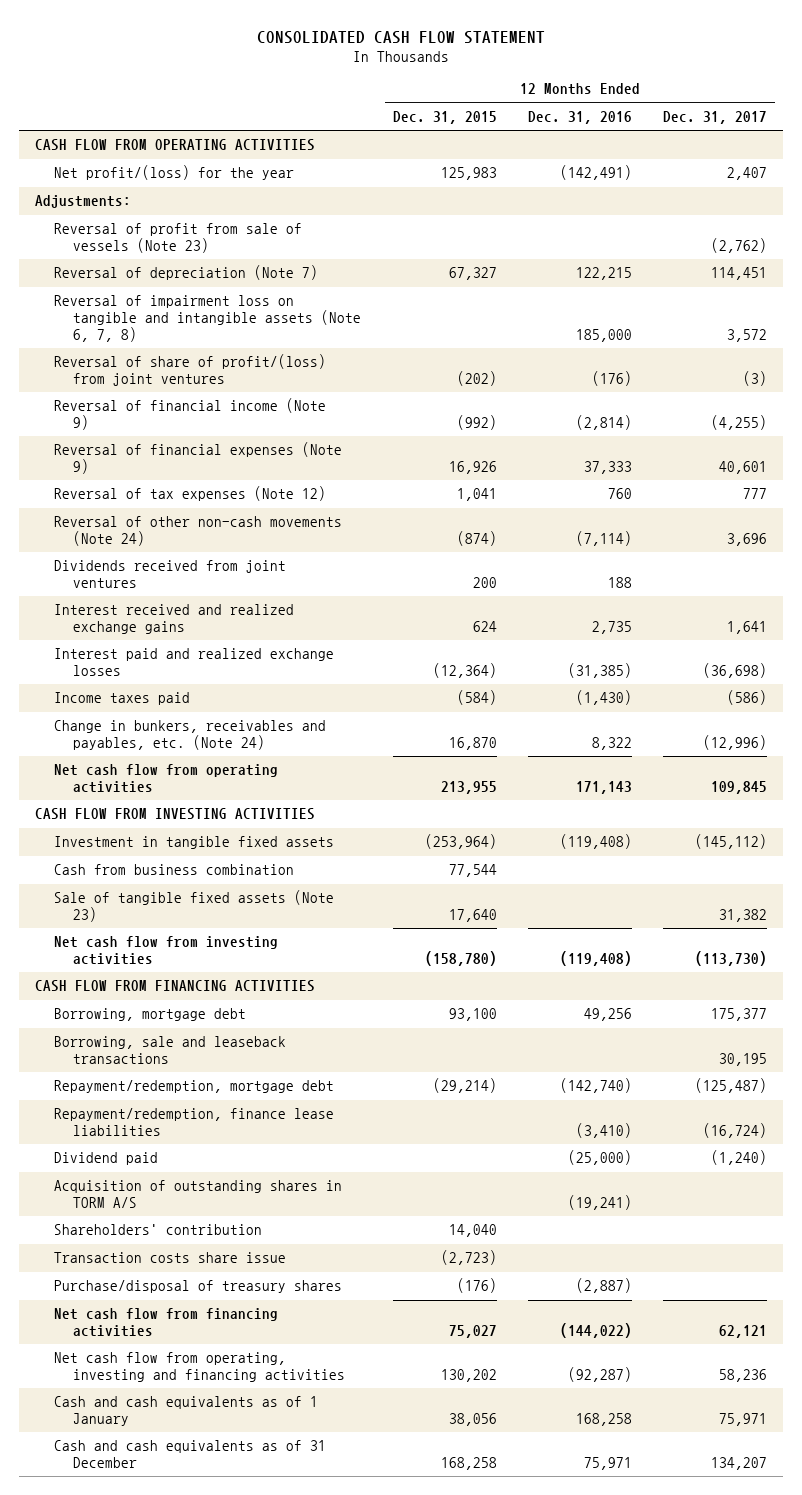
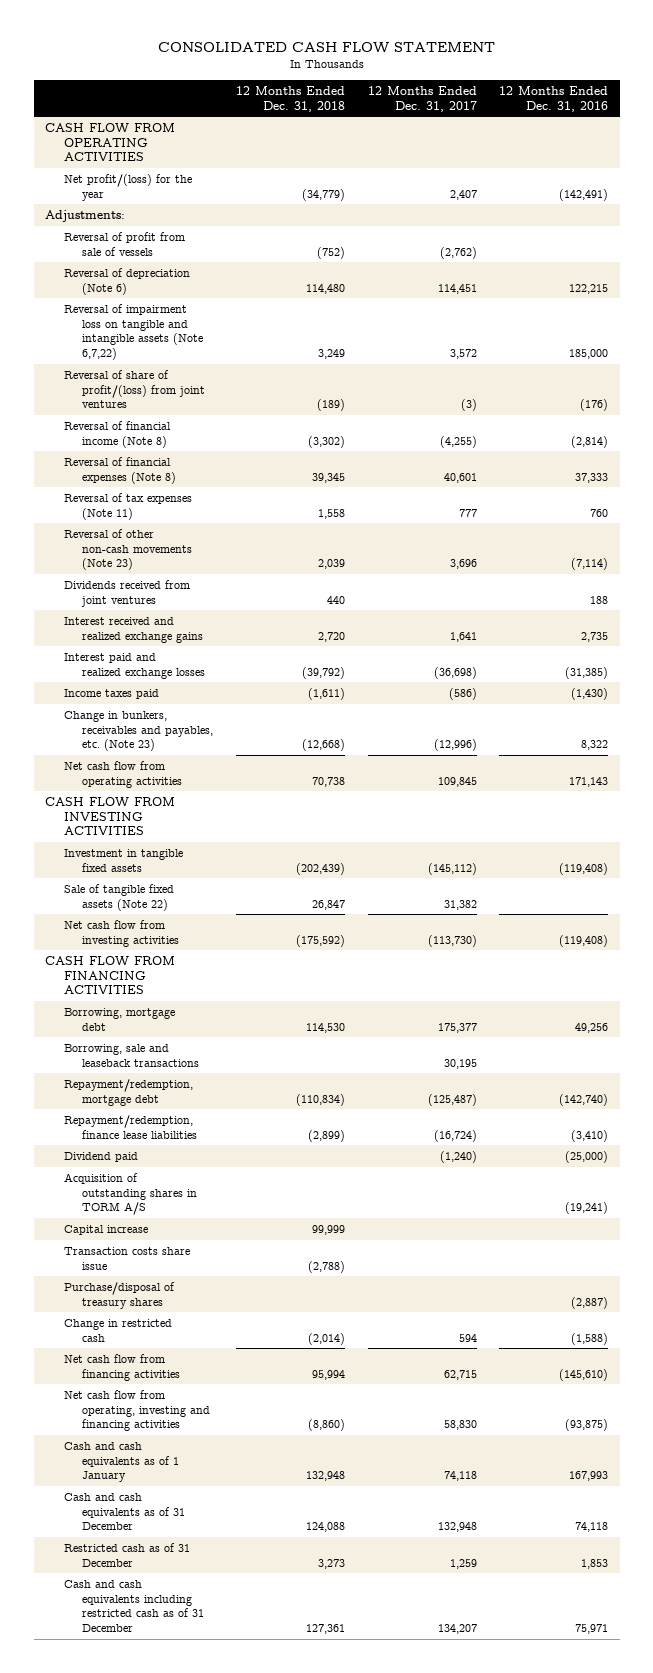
- | 12 Months Ended Dec. 31, 2015 | 12 Months Ended Dec. 31, 2016 | 12 Months Ended Dec. 31, 2017
+ | 12 Months Ended Dec. 31, 2018 | 12 Months Ended Dec. 31, 2017 | 12 Months Ended Dec. 31, 2016
- Reversal of profit from sale of vessels (Note 23) | | | (2,762)
- Reversal of depreciation (Note 7) | 67,327 | 122,215 | 114,451
- Reversal of impairment loss on tangible and intangible assets (Note 6, 7, 8) | | 185,000 | 3,572
+ Reversal of profit from sale of vessels | (752) | (2,762) |
+ Reversal of depreciation (Note 6) | 114,480 | 114,451 | 122,215
+ Reversal of impairment loss on tangible and intangible assets (Note 6,7,22) | 3,249 | 3,572 | 185,000
- Reversal of financial income (Note 9) | (992) | (2,814) | (4,255)
- Reversal of financial expenses (Note 9) | 16,926 | 37,333 | 40,601
- Reversal of tax expenses (Note 12) | 1,041 | 760 | 777
- Reversal of other non-cash movements (Note 24) | (874) | (7,114) | 3,696
+ Reversal of financial income (Note 8) | (3,302) | (4,255) | (2,814)
+ Reversal of financial expenses (Note 8) | 39,345 | 40,601 | 37,333
+ Reversal of tax expenses (Note 11) | 1,558 | 777 | 760
+ Reversal of other non-cash movements (Note 23) | 2,039 | 3,696 | (7,114)
- Change in bunkers, receivables and payables, etc. (Note 24) | 16,870 | 8,322 | (12,996)
+ Change in bunkers, receivables and payables, etc. (Note 23) | (12,668) | (12,996) | 8,322
- Cash from business combination | 77,544 | |
- Sale of tangible fixed assets (Note 23) | 17,640 | | 31,382
+ Sale of tangible fixed assets (Note 22) | 26,847 | 31,382 |
- Shareholders' contribution | 14,040 | |
+ Capital increase | 99,999 | |
- Net cash flow from financing activities | 75,027 | (144,022) | 62,121
- Net cash flow from operating, investing and financing activities | 130,202 | (92,287) | 58,236
- Cash and cash equivalents as of 1 January | 38,056 | 168,258 | 75,971
- Cash and cash equivalents as of 31 December | 168,258 | 75,971 | 134,207
+ Change in restricted cash | (2,014) | 594 | (1,588)
+ Net cash flow from financing activities | 95,994 | 62,715 | (145,610)
+ Net cash flow from operating, investing and financing activities | (8,860) | 58,830 | (93,875)
+ Cash and cash equivalents as of 1 January | 132,948 | 74,118 | 167,993
+ Cash and cash equivalents as of 31 December | 124,088 | 132,948 | 74,118
+ Restricted cash as of 31 December | 3,273 | 1,259 | 1,853
+ Cash and cash equivalents including restricted cash as of 31 December | 127,361 | 134,207 | 75,971

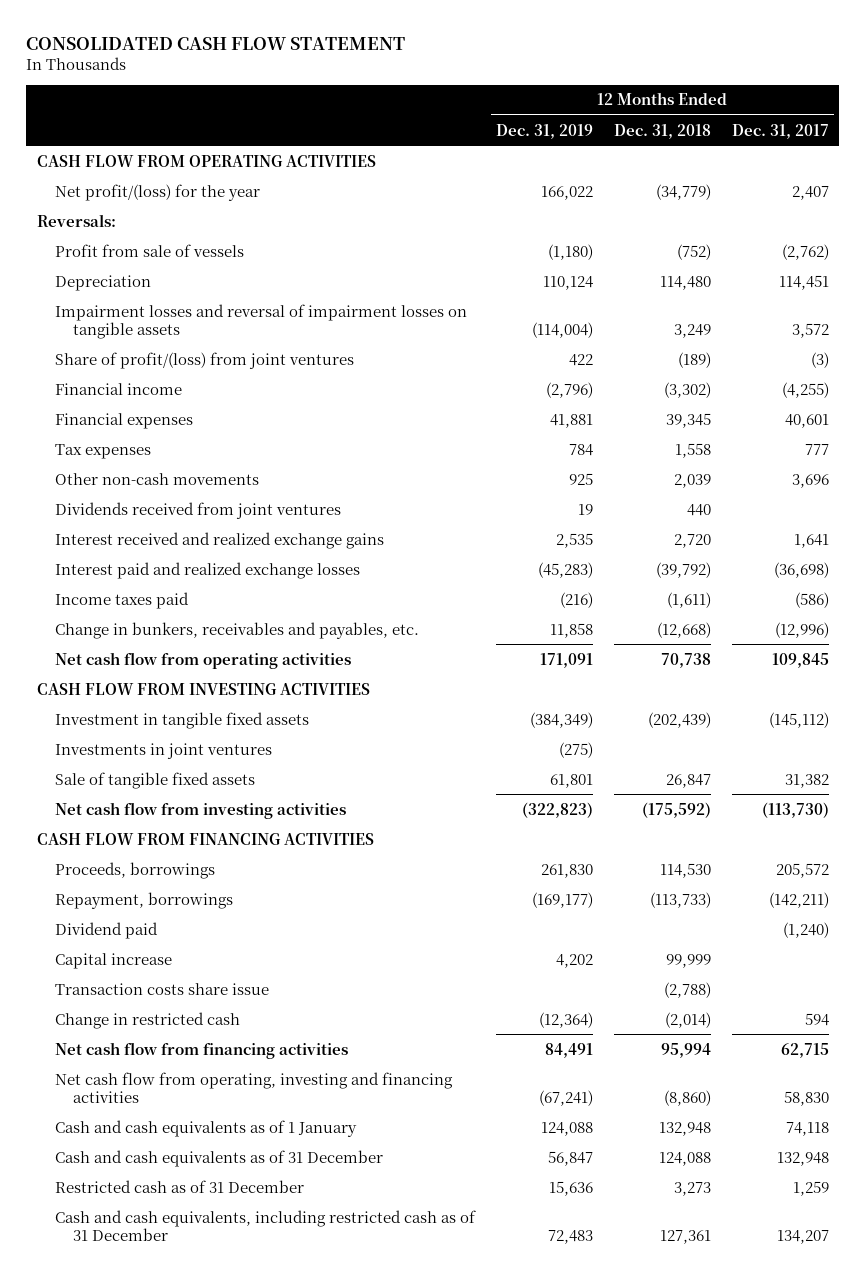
- | 12 Months Ended Dec. 31, 2018 | 12 Months Ended Dec. 31, 2017 | 12 Months Ended Dec. 31, 2016
+ | 12 Months Ended Dec. 31, 2019 | 12 Months Ended Dec. 31, 2018 | 12 Months Ended Dec. 31, 2017
- Adjustments:
- Reversal of profit from sale of vessels | (752) | (2,762) |
- Reversal of depreciation (Note 6) | 114,480 | 114,451 | 122,215
- Reversal of impairment loss on tangible and intangible assets (Note 6,7,22) | 3,249 | 3,572 | 185,000
- Reversal of share of profit/(loss) from joint ventures | (189) | (3) | (176)
- Reversal of financial income (Note 8) | (3,302) | (4,255) | (2,814)
- Reversal of financial expenses (Note 8) | 39,345 | 40,601 | 37,333
- Reversal of tax expenses (Note 11) | 1,558 | 777 | 760
- Reversal of other non-cash movements (Note 23) | 2,039 | 3,696 | (7,114)
+ Reversals:
+ Profit from sale of vessels | (1,180) | (752) | (2,762)
+ Depreciation | 110,124 | 114,480 | 114,451
+ Impairment losses and reversal of impairment losses on tangible assets | (114,004) | 3,249 | 3,572
+ Share of profit/(loss) from joint ventures | 422 | (189) | (3)
+ Financial income | (2,796) | (3,302) | (4,255)
+ Financial expenses | 41,881 | 39,345 | 40,601
+ Tax expenses | 784 | 1,558 | 777
+ Other non-cash movements | 925 | 2,039 | 3,696
- Change in bunkers, receivables and payables, etc. (Note 23) | (12,668) | (12,996) | 8,322
+ Change in bunkers, receivables and payables, etc. | 11,858 | (12,668) | (12,996)
- Sale of tangible fixed assets (Note 22) | 26,847 | 31,382 |
+ Investments in joint ventures | (275) | |
+ Sale of tangible fixed assets | 61,801 | 26,847 | 31,382
- Borrowing, mortgage debt | 114,530 | 175,377 | 49,256
- Borrowing, sale and leaseback transactions | | 30,195 |
- Repayment/redemption, mortgage debt | (110,834) | (125,487) | (142,740)
- Repayment/redemption, finance lease liabilities | (2,899) | (16,724) | (3,410)
+ Proceeds, borrowings | 261,830 | 114,530 | 205,572
+ Repayment, borrowings | (169,177) | (113,733) | (142,211)
- Acquisition of outstanding shares in TORM A/S | | | (19,241)
- Purchase/disposal of treasury shares | | | (2,887)
- Cash and cash equivalents including restricted cash as of 31 December | 127,361 | 134,207 | 75,971
+ Cash and cash equivalents, including restricted cash as of 31 December | 72,483 | 127,361 | 134,207

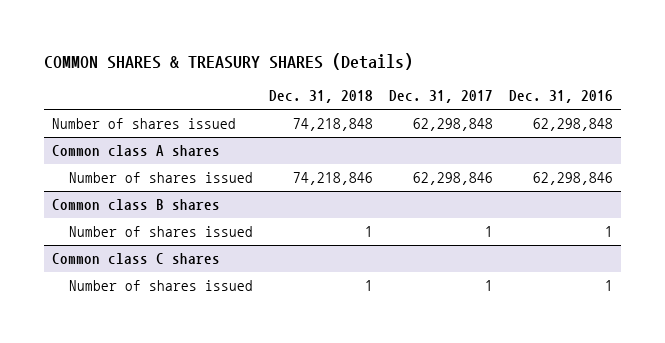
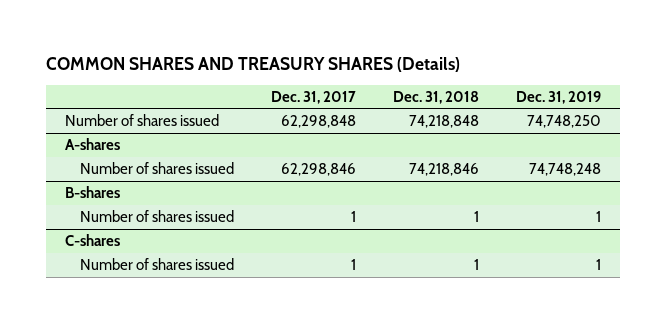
- COMMON SHARES & TREASURY SHARES (Details)
+ COMMON SHARES AND TREASURY SHARES (Details)
- | Dec. 31, 2018 | Dec. 31, 2017 | Dec. 31, 2016
+ | Dec. 31, 2017 | Dec. 31, 2018 | Dec. 31, 2019
- Common class A shares
+ A-shares
- Common class B shares
+ B-shares
- Common class C shares
+ C-shares

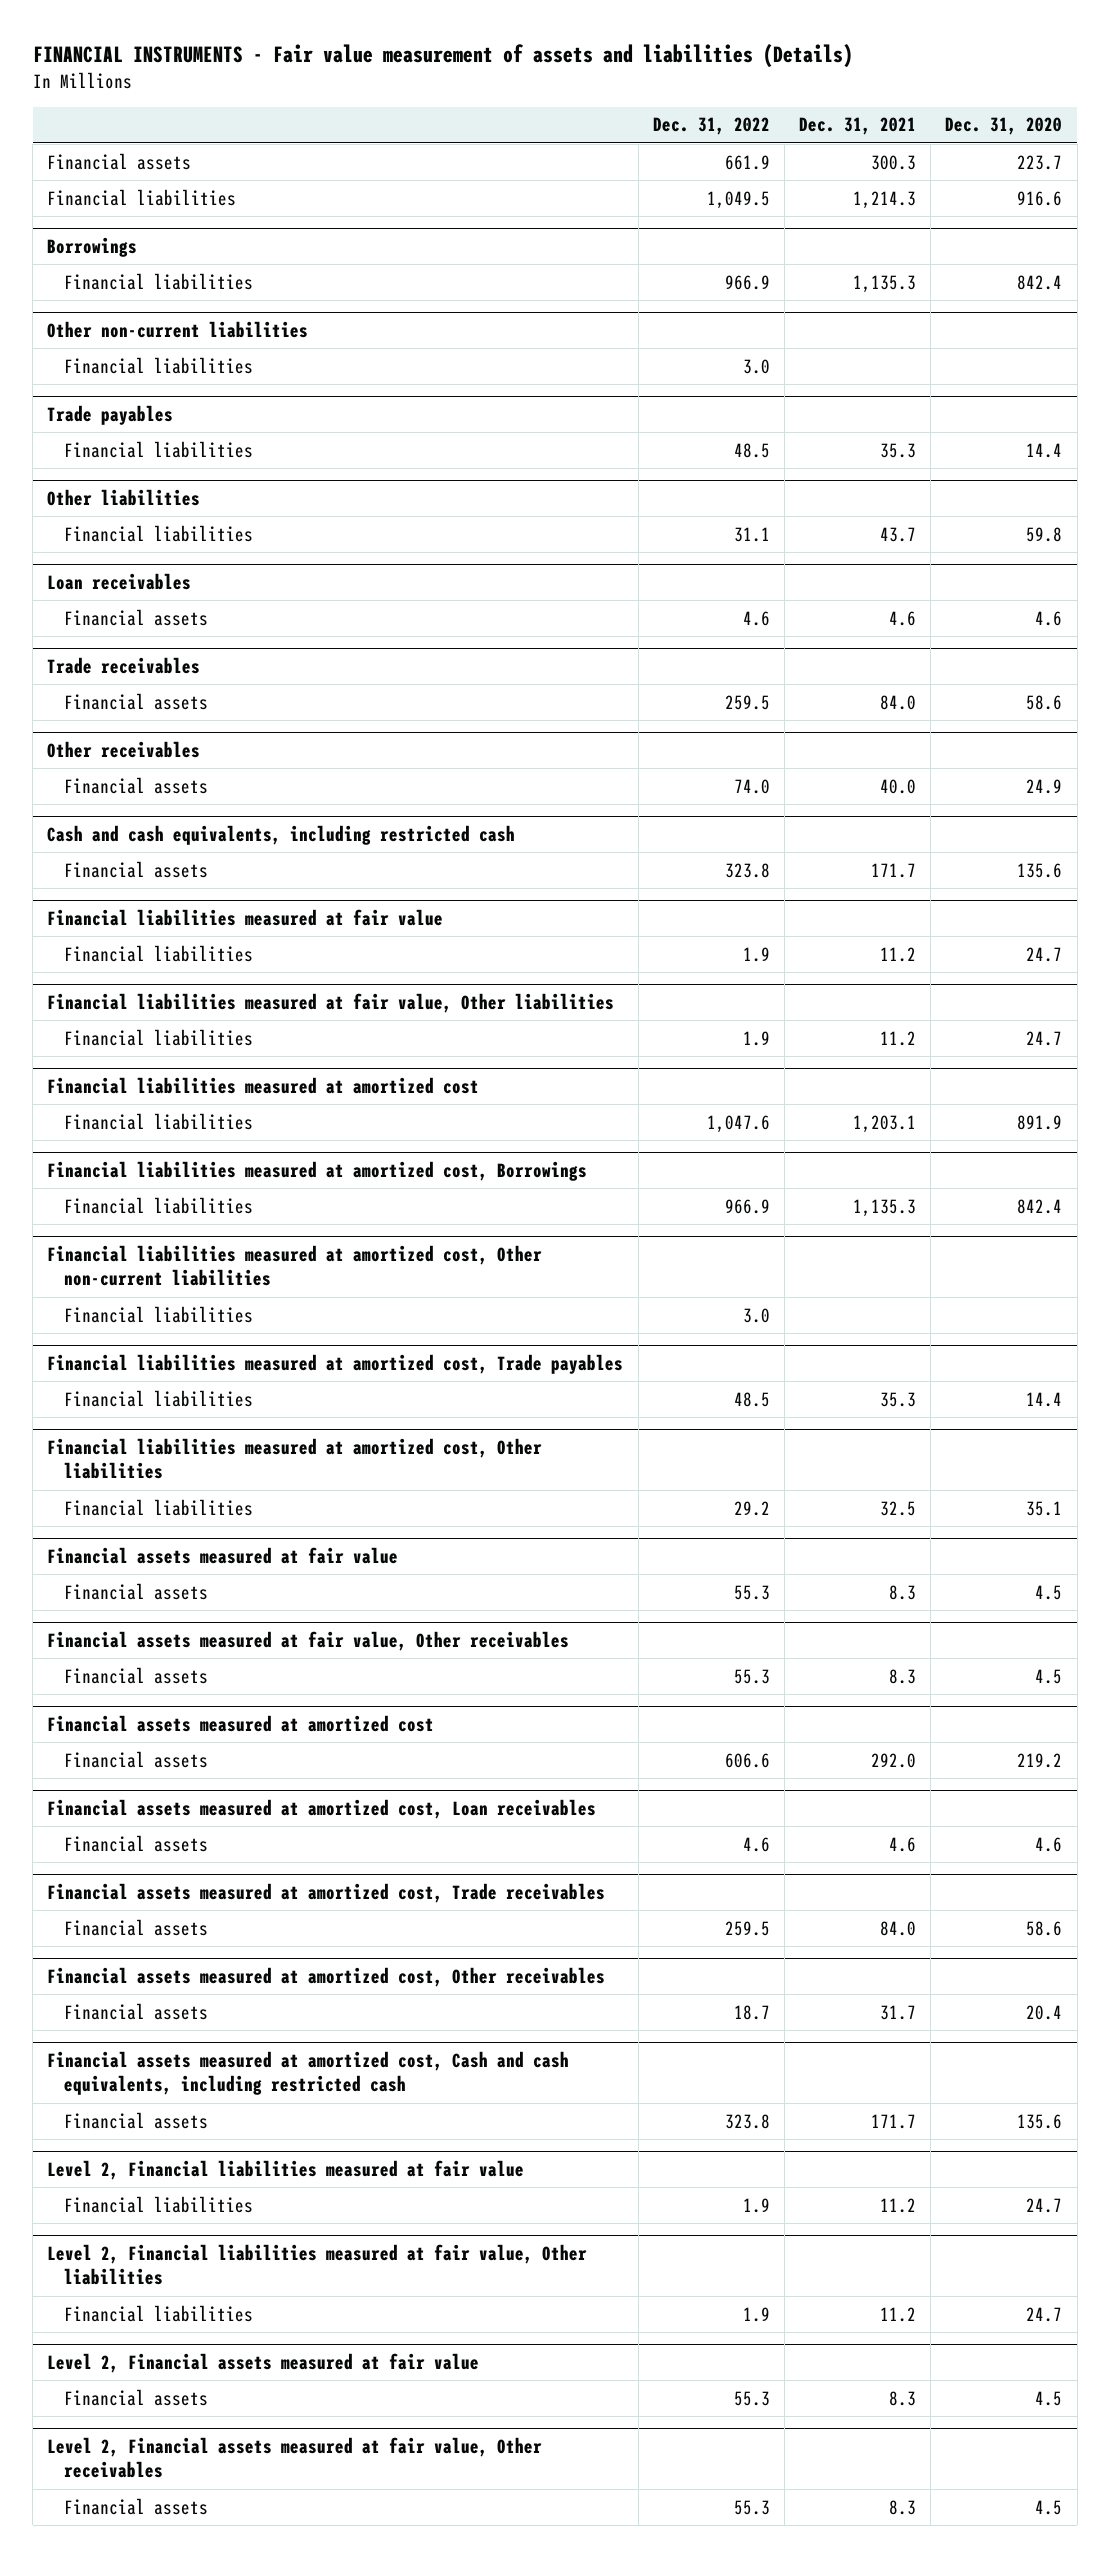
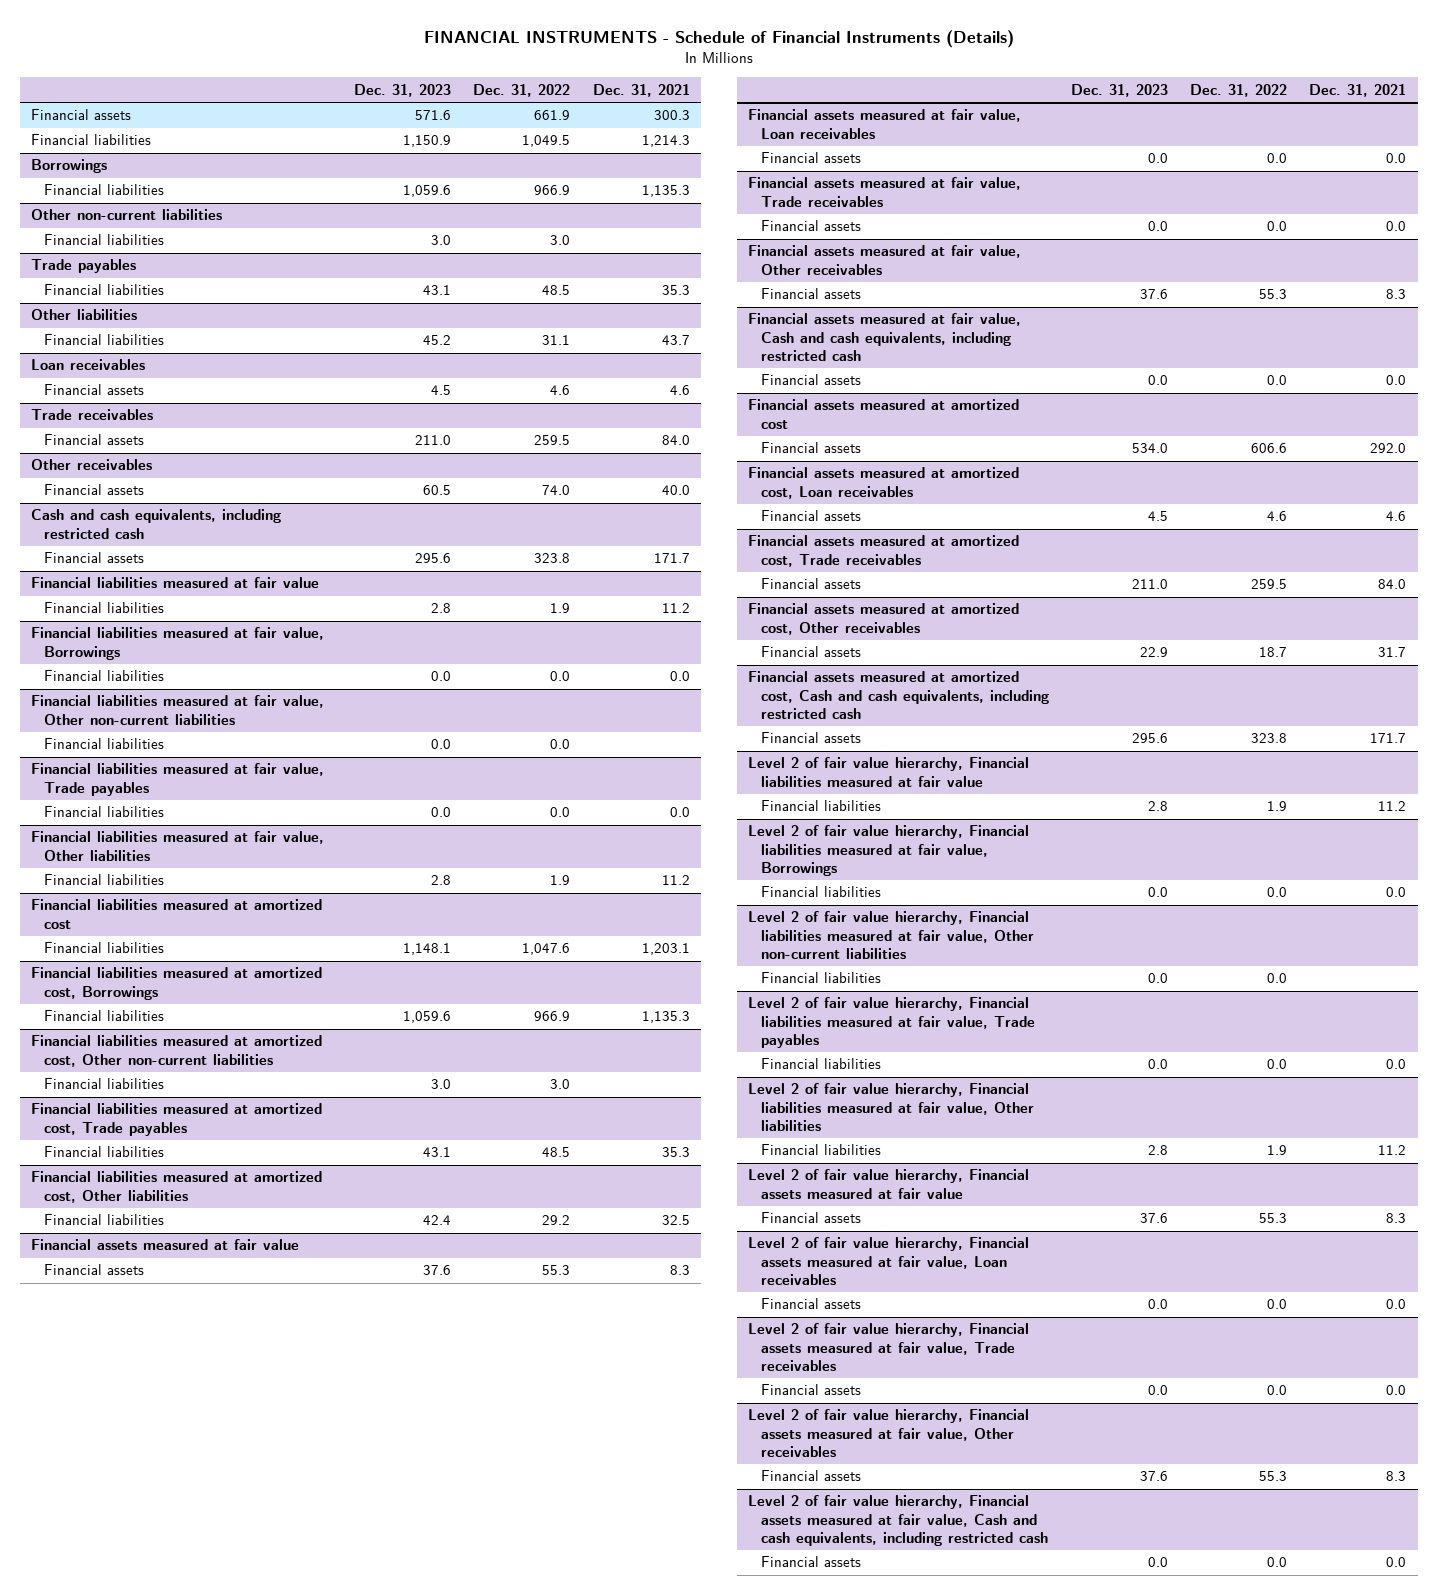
- FINANCIAL INSTRUMENTS - Fair value measurement of assets and liabilities (Details)
+ FINANCIAL INSTRUMENTS - Schedule of Financial Instruments (Details)
- | Dec. 31, 2022 | Dec. 31, 2021 | Dec. 31, 2020
+ | Dec. 31, 2023 | Dec. 31, 2022 | Dec. 31, 2021
+ Financial liabilities measured at fair value, Borrowings
+ Financial liabilities | 0.0 | 0.0 | 0.0
+ Financial liabilities measured at fair value, Other non-current liabilities
+ Financial liabilities | 0.0 | 0.0 |
+ Financial liabilities measured at fair value, Trade payables
+ Financial liabilities | 0.0 | 0.0 | 0.0
+ Financial assets measured at fair value, Loan receivables
+ Financial assets | 0.0 | 0.0 | 0.0
+ Financial assets measured at fair value, Trade receivables
+ Financial assets | 0.0 | 0.0 | 0.0
+ Financial assets measured at fair value, Cash and cash equivalents, including restricted cash
+ Financial assets | 0.0 | 0.0 | 0.0
- Level 2, Financial liabilities measured at fair value
+ Level 2 of fair value hierarchy, Financial liabilities measured at fair value
- Level 2, Financial liabilities measured at fair value, Other liabilities
+ Level 2 of fair value hierarchy, Financial liabilities measured at fair value, Borrowings
+ Financial liabilities | 0.0 | 0.0 | 0.0
+ Level 2 of fair value hierarchy, Financial liabilities measured at fair value, Other non-current liabilities
+ Financial liabilities | 0.0 | 0.0 |
+ Level 2 of fair value hierarchy, Financial liabilities measured at fair value, Trade payables
+ Financial liabilities | 0.0 | 0.0 | 0.0
+ Level 2 of fair value hierarchy, Financial liabilities measured at fair value, Other liabilities
- Level 2, Financial assets measured at fair value
+ Level 2 of fair value hierarchy, Financial assets measured at fair value
- Level 2, Financial assets measured at fair value, Other receivables
+ Level 2 of fair value hierarchy, Financial assets measured at fair value, Loan receivables
+ Financial assets | 0.0 | 0.0 | 0.0
+ Level 2 of fair value hierarchy, Financial assets measured at fair value, Trade receivables
+ Financial assets | 0.0 | 0.0 | 0.0
+ Level 2 of fair value hierarchy, Financial assets measured at fair value, Other receivables
+ Level 2 of fair value hierarchy, Financial assets measured at fair value, Cash and cash equivalents, including restricted cash
+ Financial assets | 0.0 | 0.0 | 0.0

